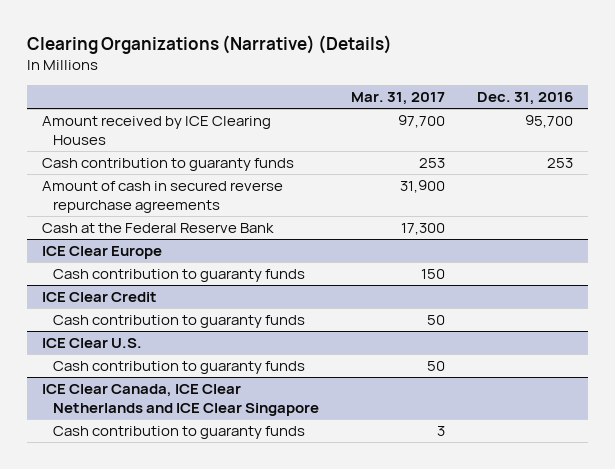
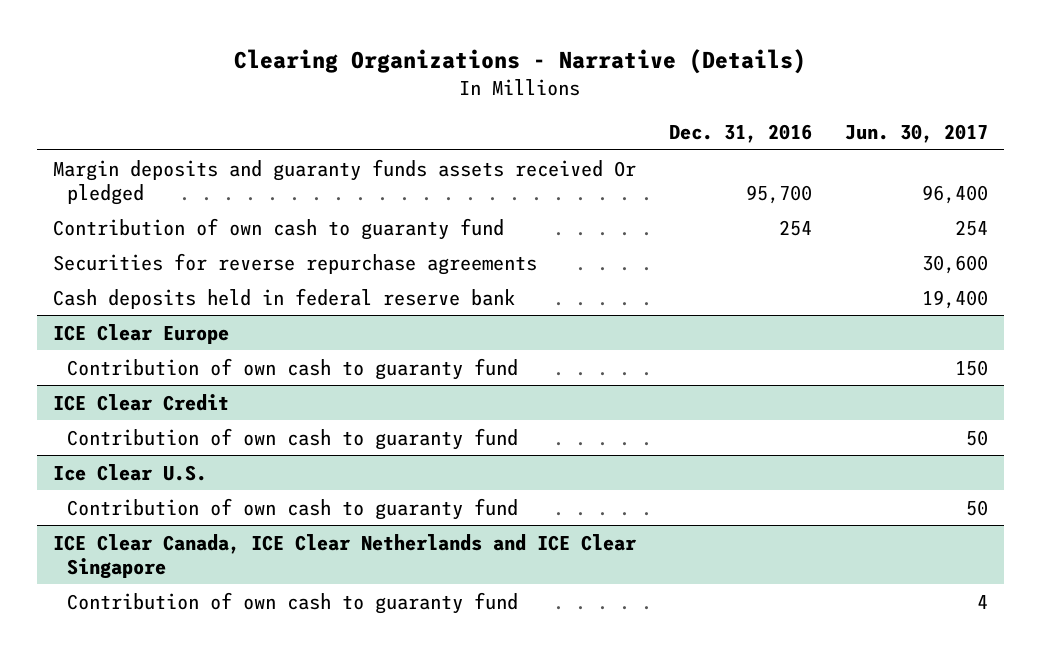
- Clearing Organizations (Narrative) (Details)
+ Clearing Organizations - Narrative (Details)
- | Mar. 31, 2017 | Dec. 31, 2016
+ | Dec. 31, 2016 | Jun. 30, 2017
- Amount received by ICE Clearing Houses | 97,700 | 95,700
- Cash contribution to guaranty funds | 253 | 253
- Amount of cash in secured reverse repurchase agreements | 31,900 |
- Cash at the Federal Reserve Bank | 17,300 |
+ Margin deposits and guaranty funds assets received Or pledged | 95,700 | 96,400
+ Contribution of own cash to guaranty fund | 254 | 254
+ Securities for reverse repurchase agreements | | 30,600
+ Cash deposits held in federal reserve bank | | 19,400
@ ICE Clear Europe
- Cash contribution to guaranty funds | 150 |
+ Contribution of own cash to guaranty fund | | 150
@ ICE Clear Credit
- Cash contribution to guaranty funds | 50 |
- ICE Clear U.S.
- Cash contribution to guaranty funds | 50 |
@ ICE Clear Credit
+ Contribution of own cash to guaranty fund | | 50
+ Ice Clear U.S.
+ Contribution of own cash to guaranty fund | | 50
@ ICE Clear Canada, ICE Clear Netherlands and ICE Clear Singapore
- Cash contribution to guaranty funds | 3 |
+ Contribution of own cash to guaranty fund | | 4

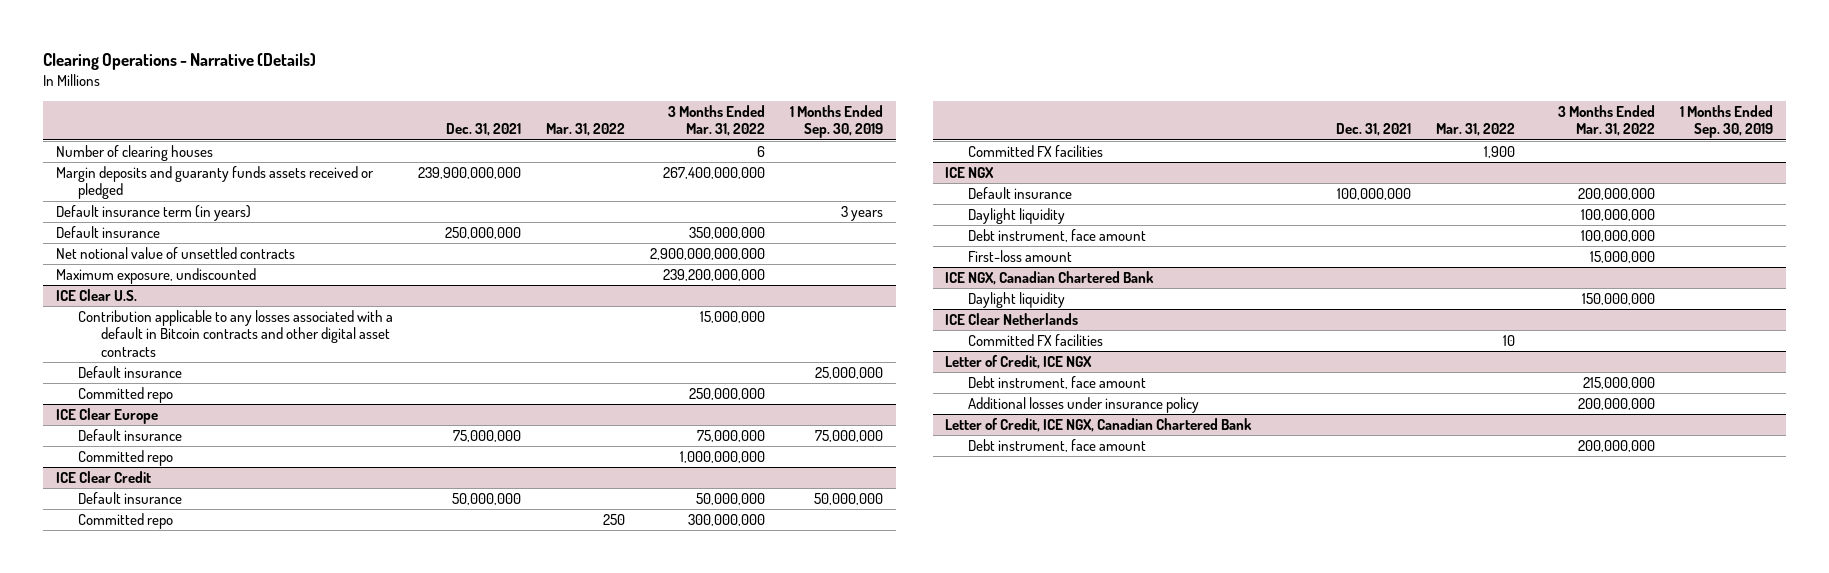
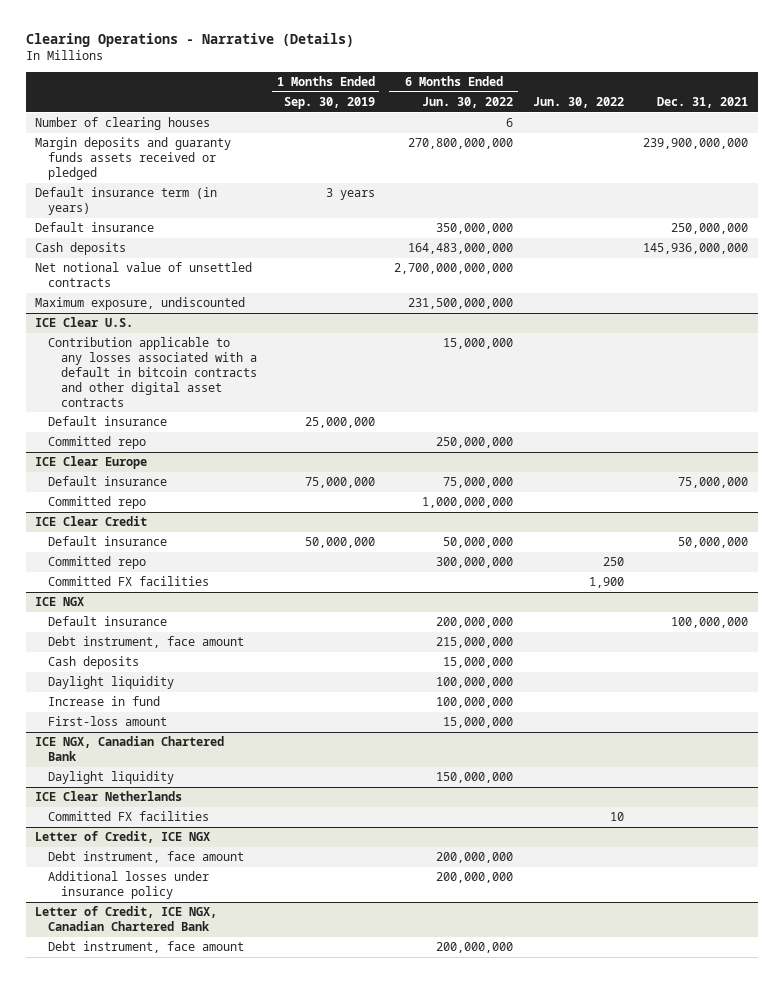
- | Dec. 31, 2021 | Mar. 31, 2022 | 3 Months Ended Mar. 31, 2022 | 1 Months Ended Sep. 30, 2019
+ | 1 Months Ended Sep. 30, 2019 | 6 Months Ended Jun. 30, 2022 | Jun. 30, 2022 | Dec. 31, 2021
+ Cash deposits | | 164,483,000,000 | | 145,936,000,000
@ ICE Clear U.S.
- Contribution applicable to any losses associated with a default in Bitcoin contracts and other digital asset contracts | | | 15,000,000 |
+ Contribution applicable to any losses associated with a default in bitcoin contracts and other digital asset contracts | | 15,000,000 | |
@ ICE NGX
+ Cash deposits | | 15,000,000 | |
moved down: Daylight liquidity | | 100,000,000 | |
+ Increase in fund | | 100,000,000 | |

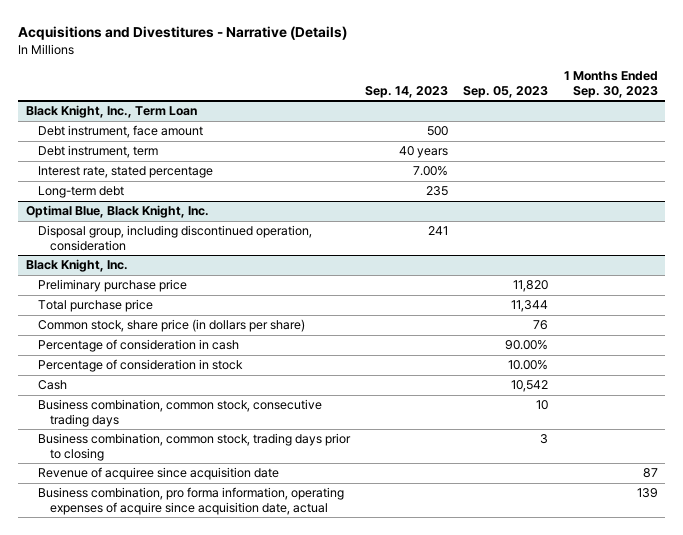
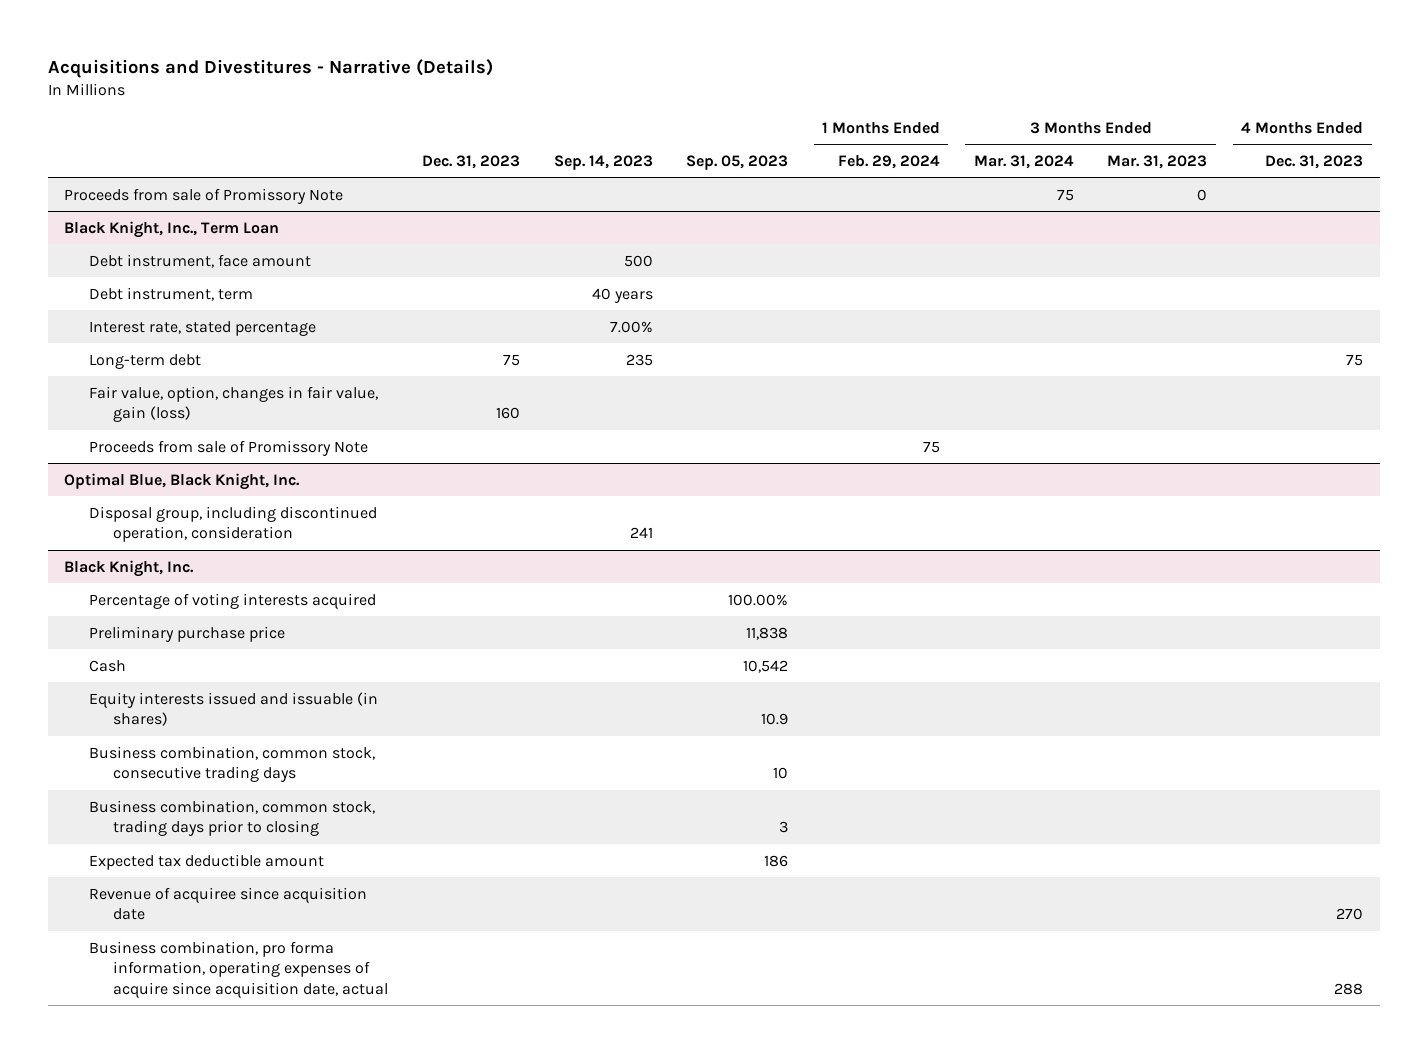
- | Sep. 14, 2023 | Sep. 05, 2023 | 1 Months Ended Sep. 30, 2023
+ | Dec. 31, 2023 | Sep. 14, 2023 | Sep. 05, 2023 | 1 Months Ended Feb. 29, 2024 | 3 Months Ended Mar. 31, 2024 | 3 Months Ended Mar. 31, 2023 | 4 Months Ended Dec. 31, 2023
+ Proceeds from sale of Promissory Note | | | | | 75 | 0 |
@ Black Knight, Inc., Term Loan
+ Fair value, option, changes in fair value, gain (loss) | 160 | | | | | |
+ Proceeds from sale of Promissory Note | | | | 75 | | |
@ Black Knight, Inc.
- Preliminary purchase price | | 11,820 |
- Total purchase price | | 11,344 |
- Common stock, share price (in dollars per share) | | 76 |
- Percentage of consideration in cash | | 90.00% |
- Percentage of consideration in stock | | 10.00% |
+ Percentage of voting interests acquired | | | 100.00% | | | |
+ Preliminary purchase price | | | 11,838 | | | |
+ Equity interests issued and issuable (in shares) | | | 10.9 | | | |
+ Expected tax deductible amount | | | 186 | | | |

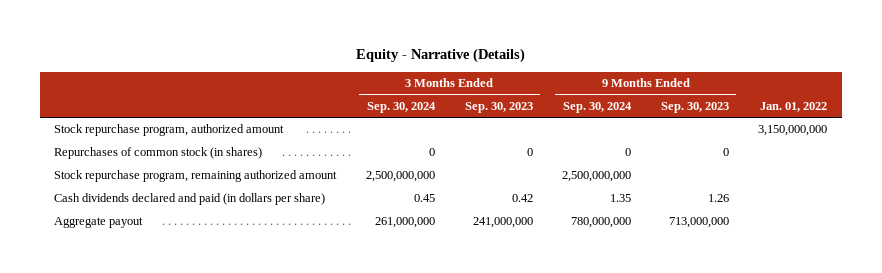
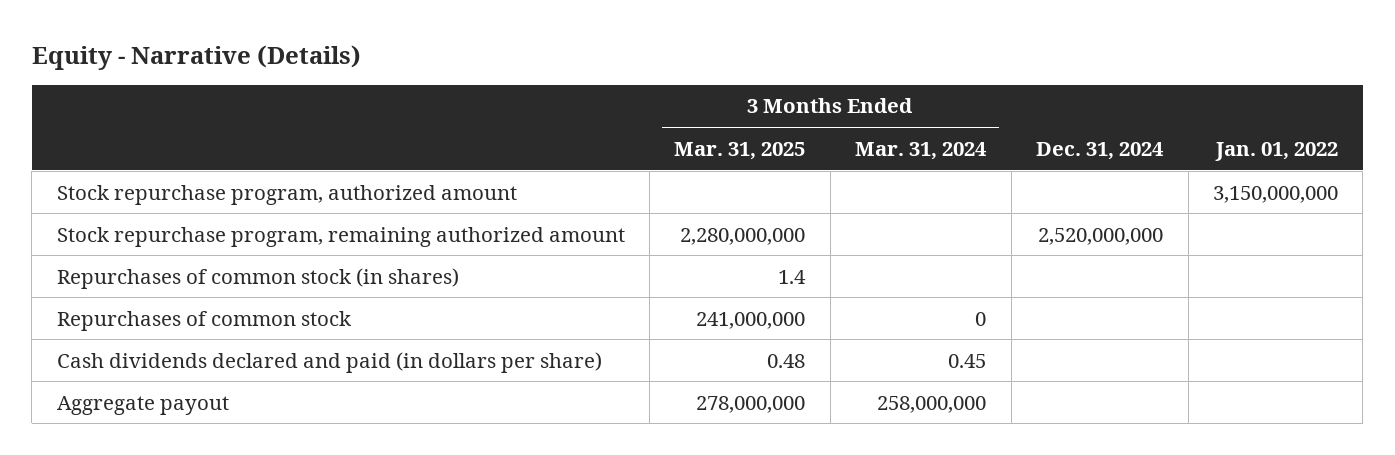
- | 3 Months Ended Sep. 30, 2024 | 3 Months Ended Sep. 30, 2023 | 9 Months Ended Sep. 30, 2024 | 9 Months Ended Sep. 30, 2023 | Jan. 01, 2022
+ | 3 Months Ended Mar. 31, 2025 | 3 Months Ended Mar. 31, 2024 | Dec. 31, 2024 | Jan. 01, 2022
moved down: Repurchases of common stock (in shares) | 1.4 | | |
+ Repurchases of common stock | 241,000,000 | 0 | |

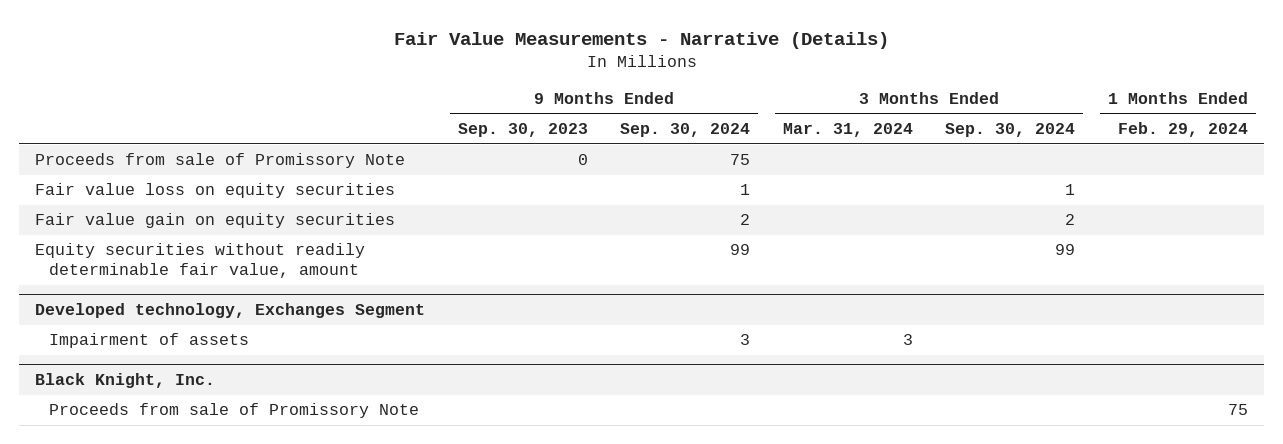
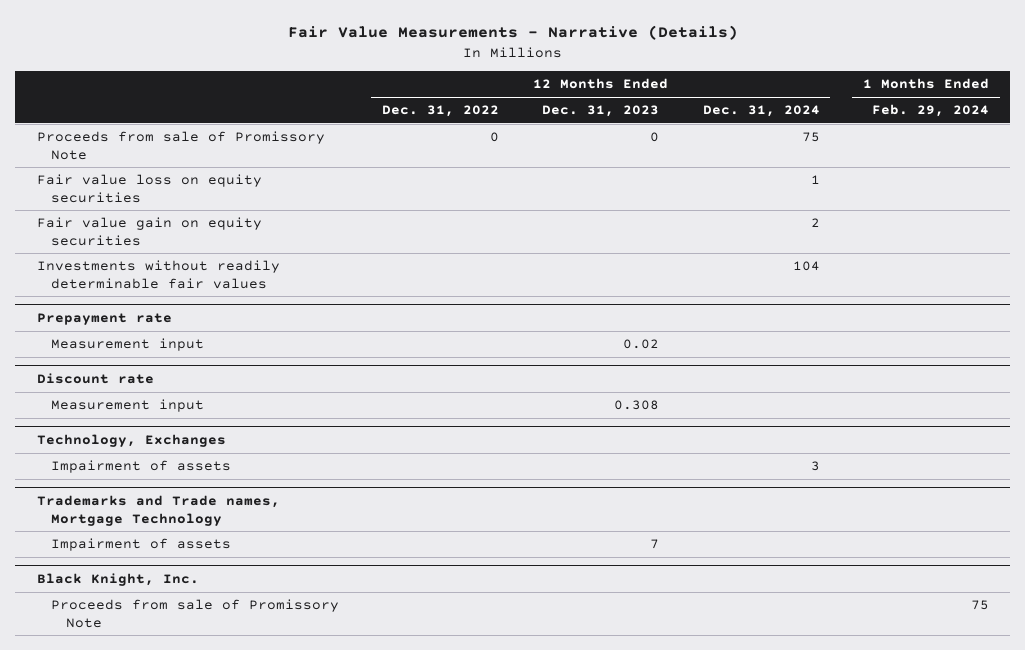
- | 9 Months Ended Sep. 30, 2023 | 9 Months Ended Sep. 30, 2024 | 3 Months Ended Mar. 31, 2024 | 3 Months Ended Sep. 30, 2024 | 1 Months Ended Feb. 29, 2024
+ | 12 Months Ended Dec. 31, 2022 | 12 Months Ended Dec. 31, 2023 | 12 Months Ended Dec. 31, 2024 | 1 Months Ended Feb. 29, 2024
- Equity securities without readily determinable fair value, amount | | 99 | | 99 |
- Developed technology, Exchanges Segment
+ Investments without readily determinable fair values | | | 104 |
+ Prepayment rate
+ Measurement input | | 0.02 | |
+ Discount rate
+ Measurement input | | 0.308 | |
+ Technology, Exchanges
+ Trademarks and Trade names, Mortgage Technology
+ Impairment of assets | | 7 | |

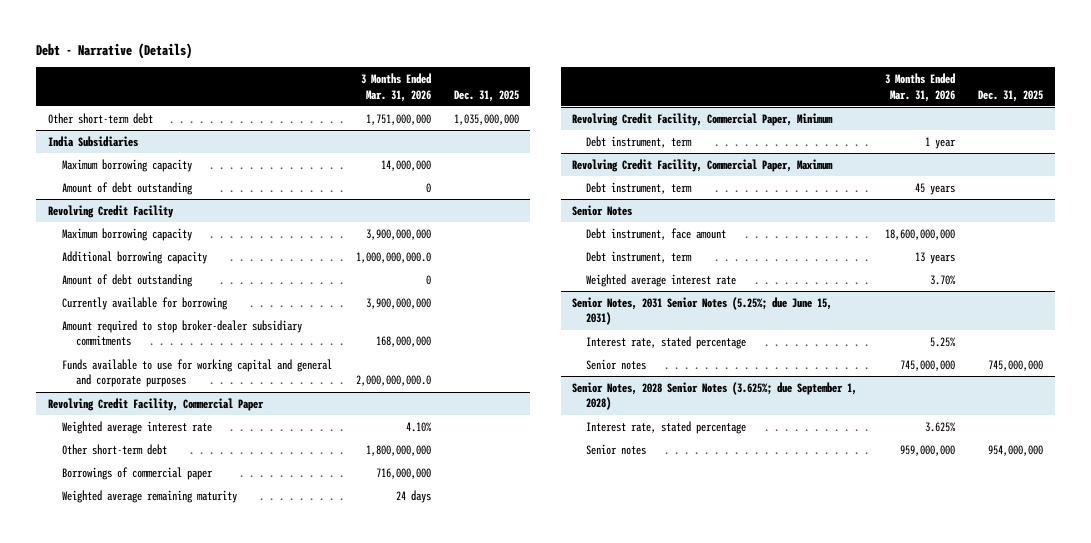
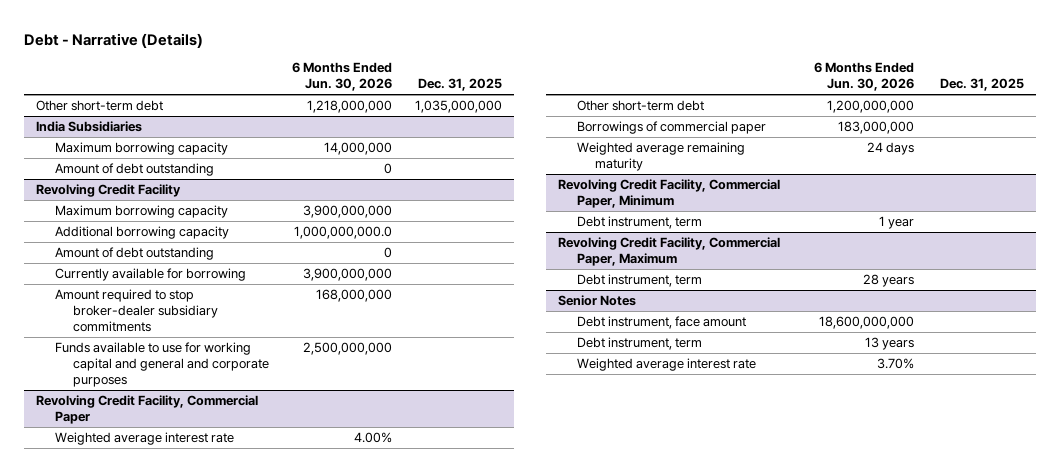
- | 3 Months Ended Mar. 31, 2026 | Dec. 31, 2025
+ | 6 Months Ended Jun. 30, 2026 | Dec. 31, 2025
- Senior Notes, 2031 Senior Notes (5.25%; due June 15, 2031)
- Interest rate, stated percentage | 5.25% |
- Senior notes | 745,000,000 | 745,000,000
- Senior Notes, 2028 Senior Notes (3.625%; due September 1, 2028)
- Interest rate, stated percentage | 3.625% |
- Senior notes | 959,000,000 | 954,000,000

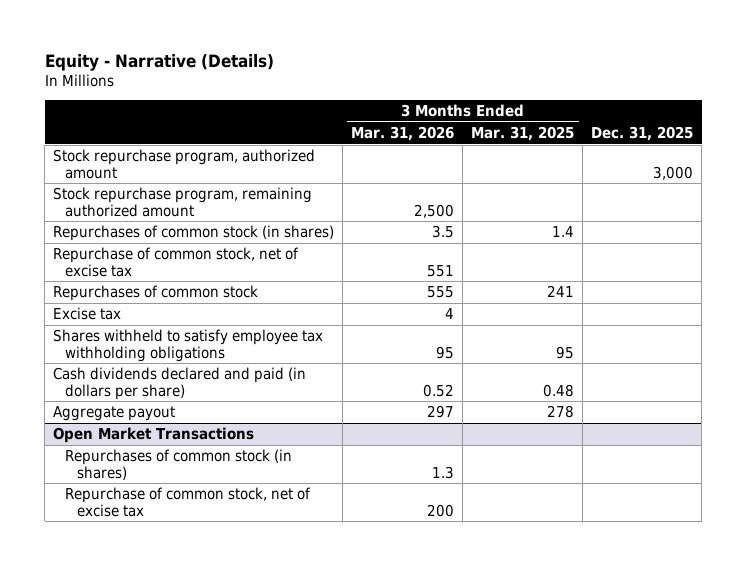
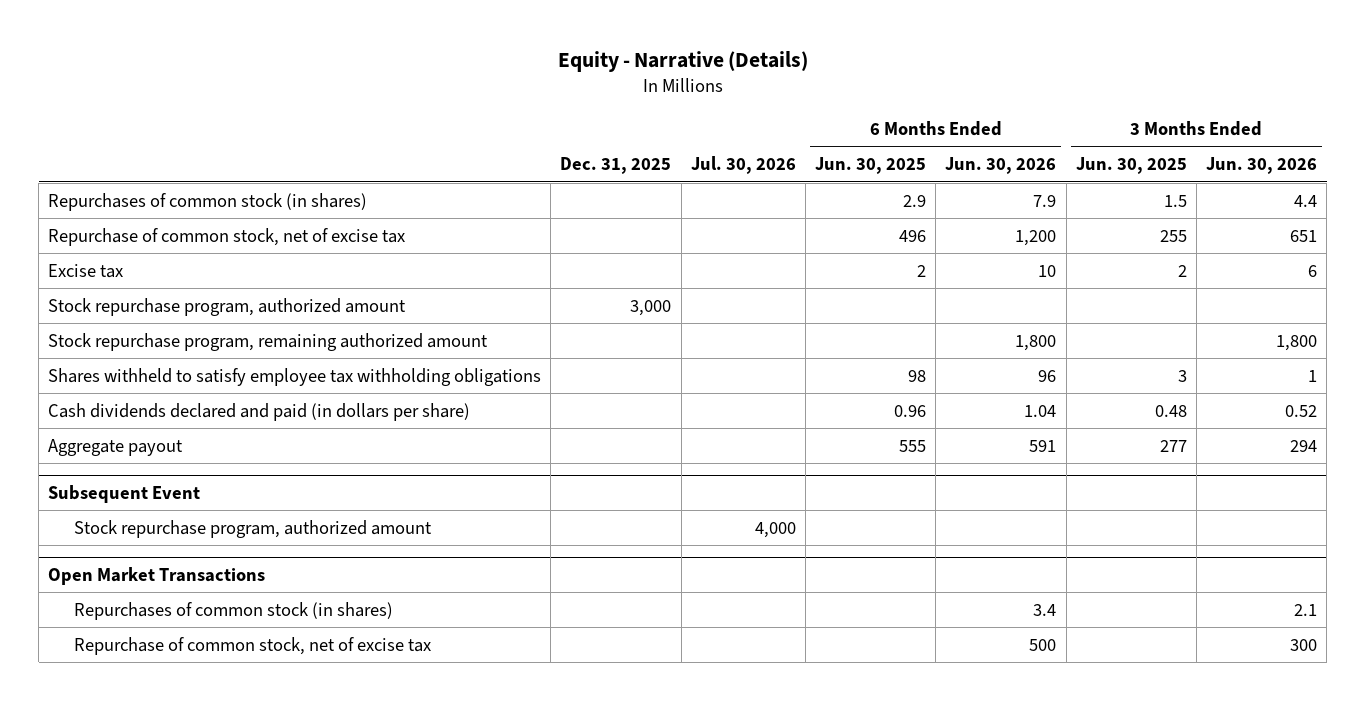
- | 3 Months Ended Mar. 31, 2026 | 3 Months Ended Mar. 31, 2025 | Dec. 31, 2025
+ | Dec. 31, 2025 | Jul. 30, 2026 | 6 Months Ended Jun. 30, 2025 | 6 Months Ended Jun. 30, 2026 | 3 Months Ended Jun. 30, 2025 | 3 Months Ended Jun. 30, 2026
- Repurchases of common stock | 555 | 241 |
moved down: Stock repurchase program, authorized amount | 3,000 | | | | |
moved down: Stock repurchase program, remaining authorized amount | | | | 1,800 | | 1,800
+ Subsequent Event
+ Stock repurchase program, authorized amount | | 4,000 | | | |

